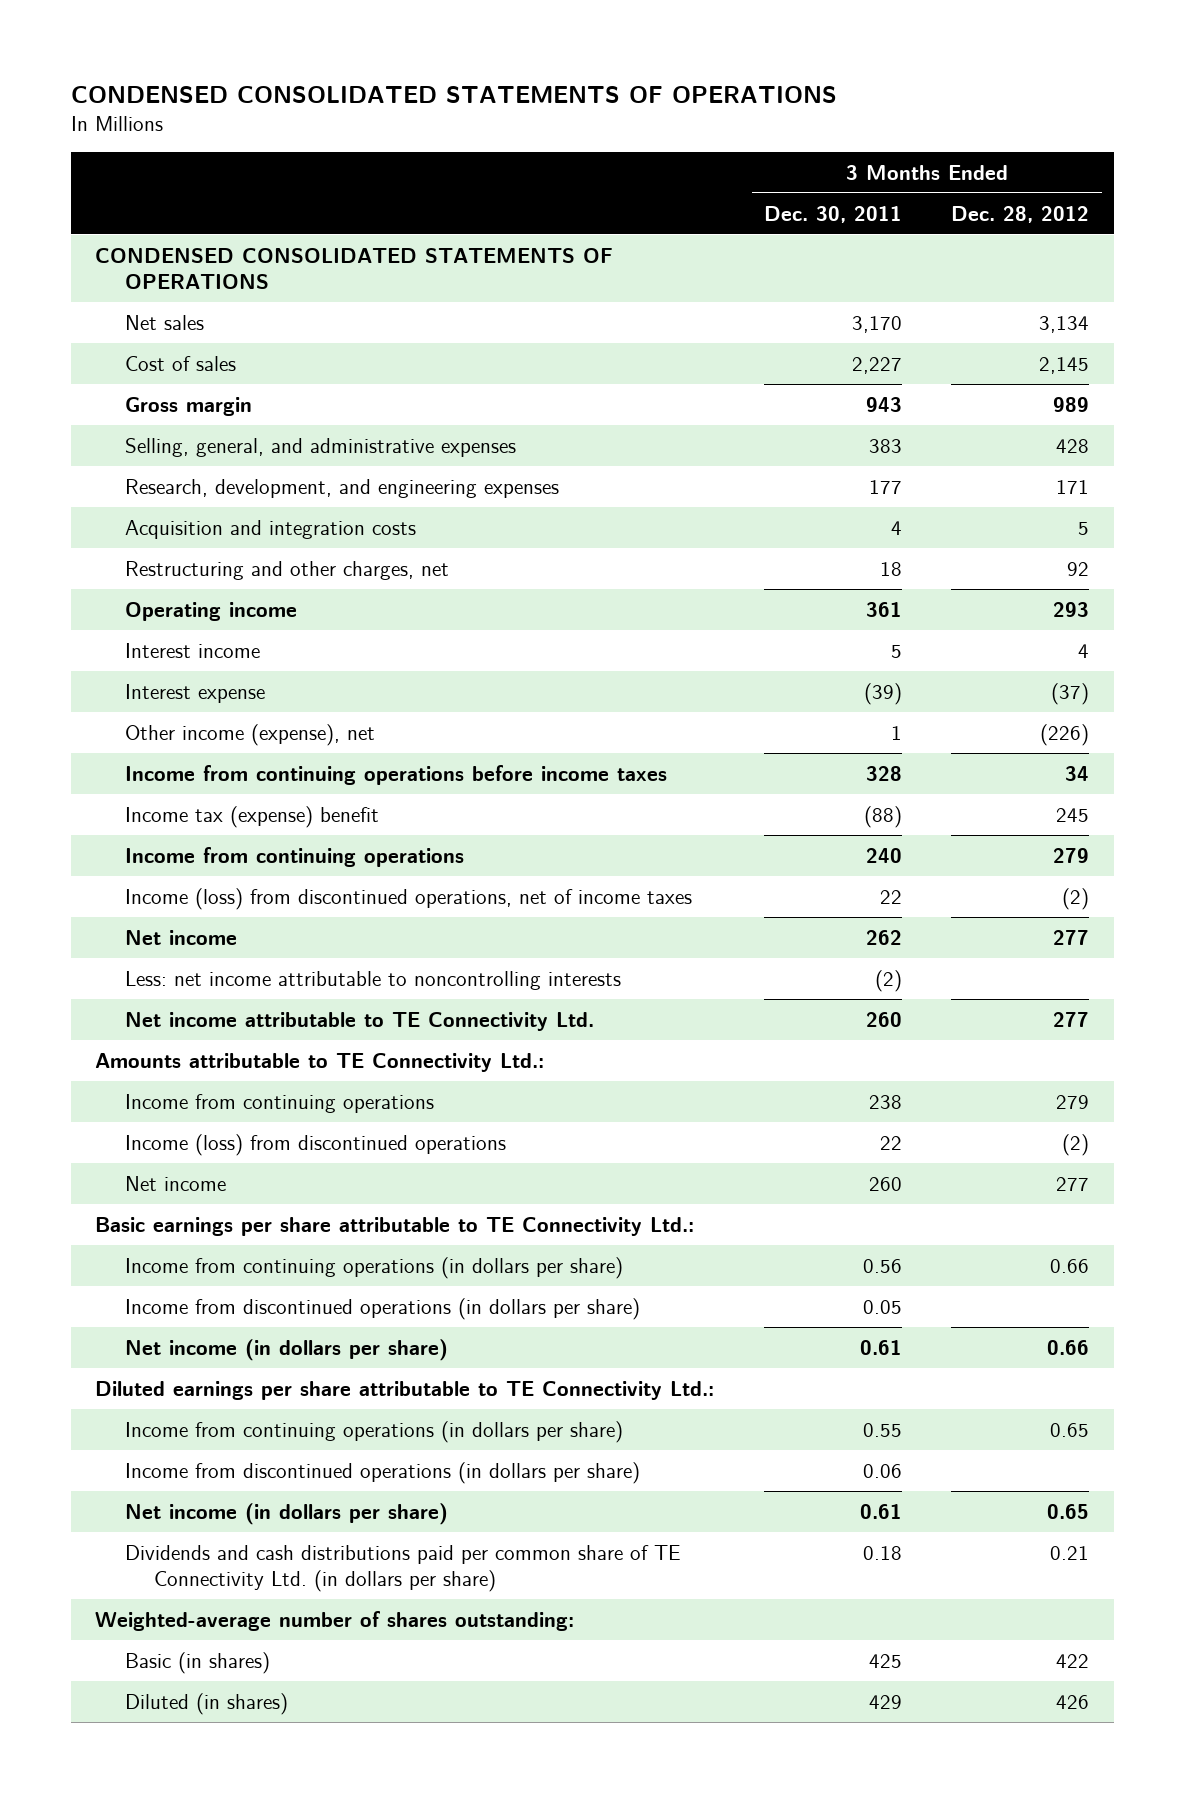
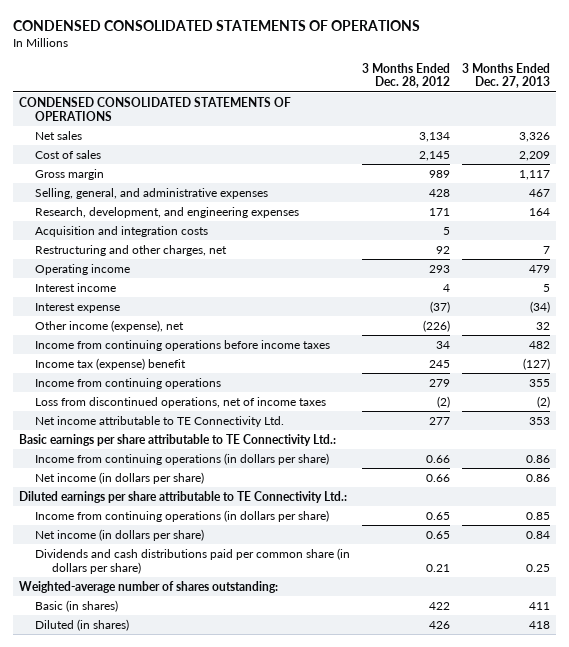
- | 3 Months Ended Dec. 30, 2011 | 3 Months Ended Dec. 28, 2012
+ | 3 Months Ended Dec. 28, 2012 | 3 Months Ended Dec. 27, 2013
- Income (loss) from discontinued operations, net of income taxes | 22 | (2)
- Net income | 262 | 277
- Less: net income attributable to noncontrolling interests | (2) |
+ Loss from discontinued operations, net of income taxes | (2) | (2)
- Amounts attributable to TE Connectivity Ltd.:
- Income from continuing operations | 238 | 279
- Income (loss) from discontinued operations | 22 | (2)
- Net income | 260 | 277
- Income from discontinued operations (in dollars per share) | 0.05 |
- Income from discontinued operations (in dollars per share) | 0.06 |
- Dividends and cash distributions paid per common share of TE Connectivity Ltd. (in dollars per share) | 0.18 | 0.21
+ Dividends and cash distributions paid per common share (in dollars per share) | 0.21 | 0.25

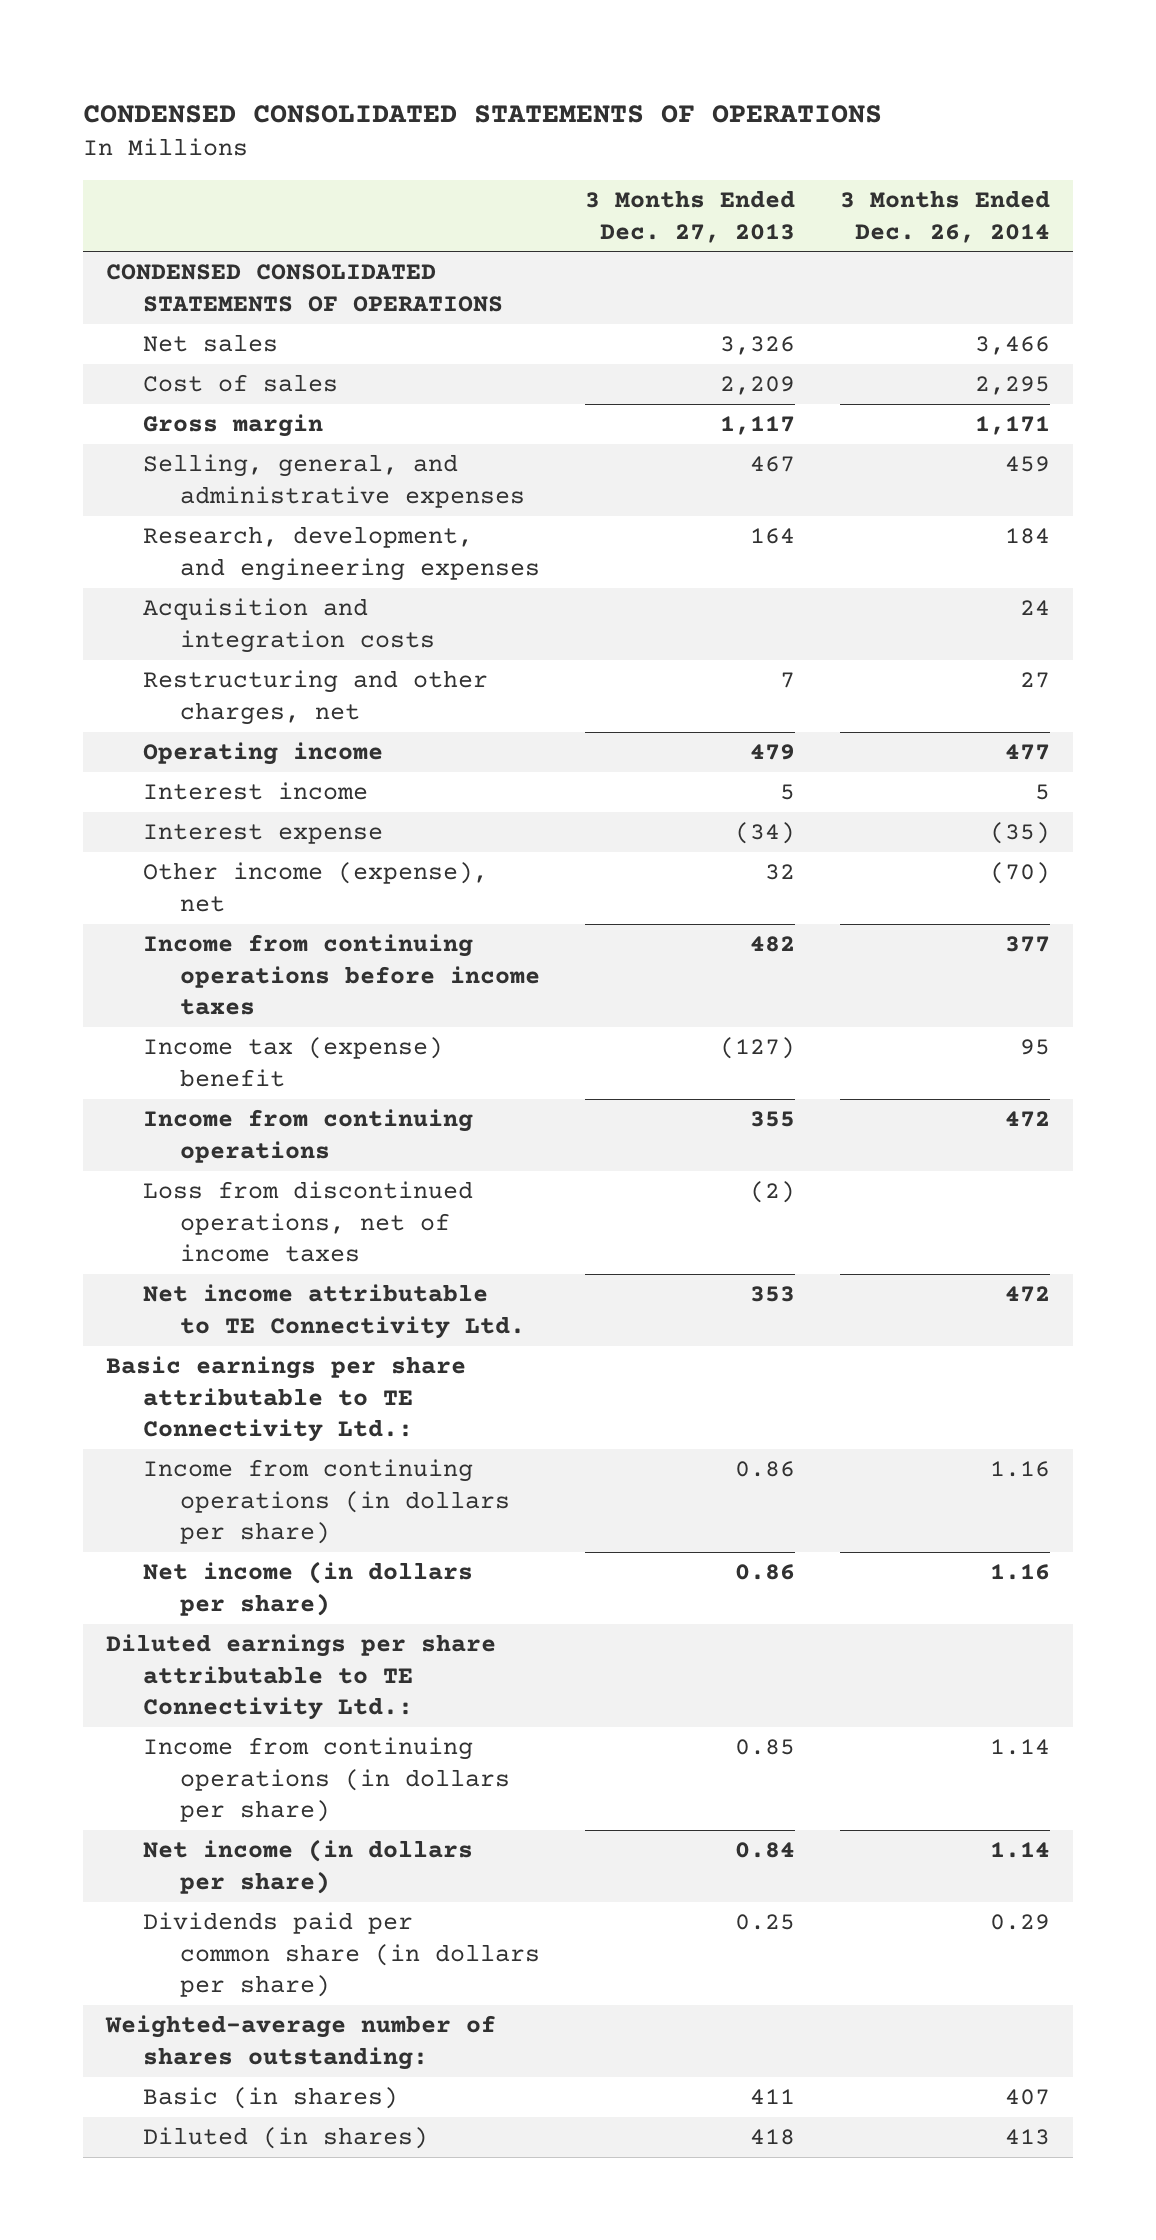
- | 3 Months Ended Dec. 28, 2012 | 3 Months Ended Dec. 27, 2013
+ | 3 Months Ended Dec. 27, 2013 | 3 Months Ended Dec. 26, 2014
- Dividends and cash distributions paid per common share (in dollars per share) | 0.21 | 0.25
+ Dividends paid per common share (in dollars per share) | 0.25 | 0.29

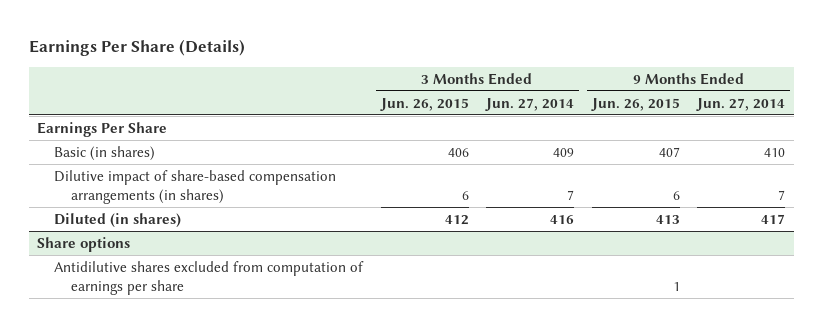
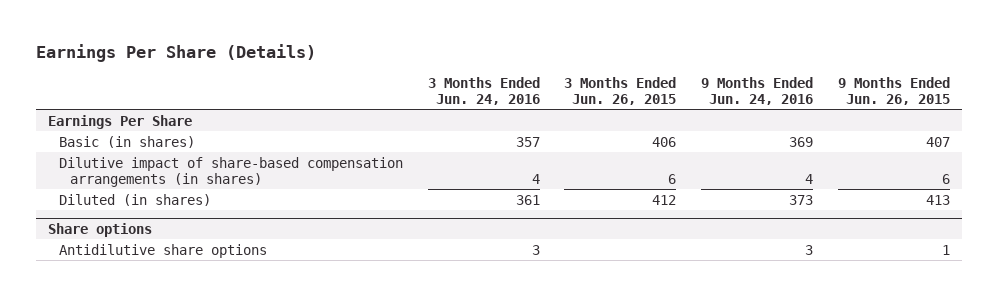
- | 3 Months Ended Jun. 26, 2015 | 3 Months Ended Jun. 27, 2014 | 9 Months Ended Jun. 26, 2015 | 9 Months Ended Jun. 27, 2014
+ | 3 Months Ended Jun. 24, 2016 | 3 Months Ended Jun. 26, 2015 | 9 Months Ended Jun. 24, 2016 | 9 Months Ended Jun. 26, 2015
@ Share options
- Antidilutive shares excluded from computation of earnings per share | | | 1 |
+ Antidilutive share options | 3 | | 3 | 1

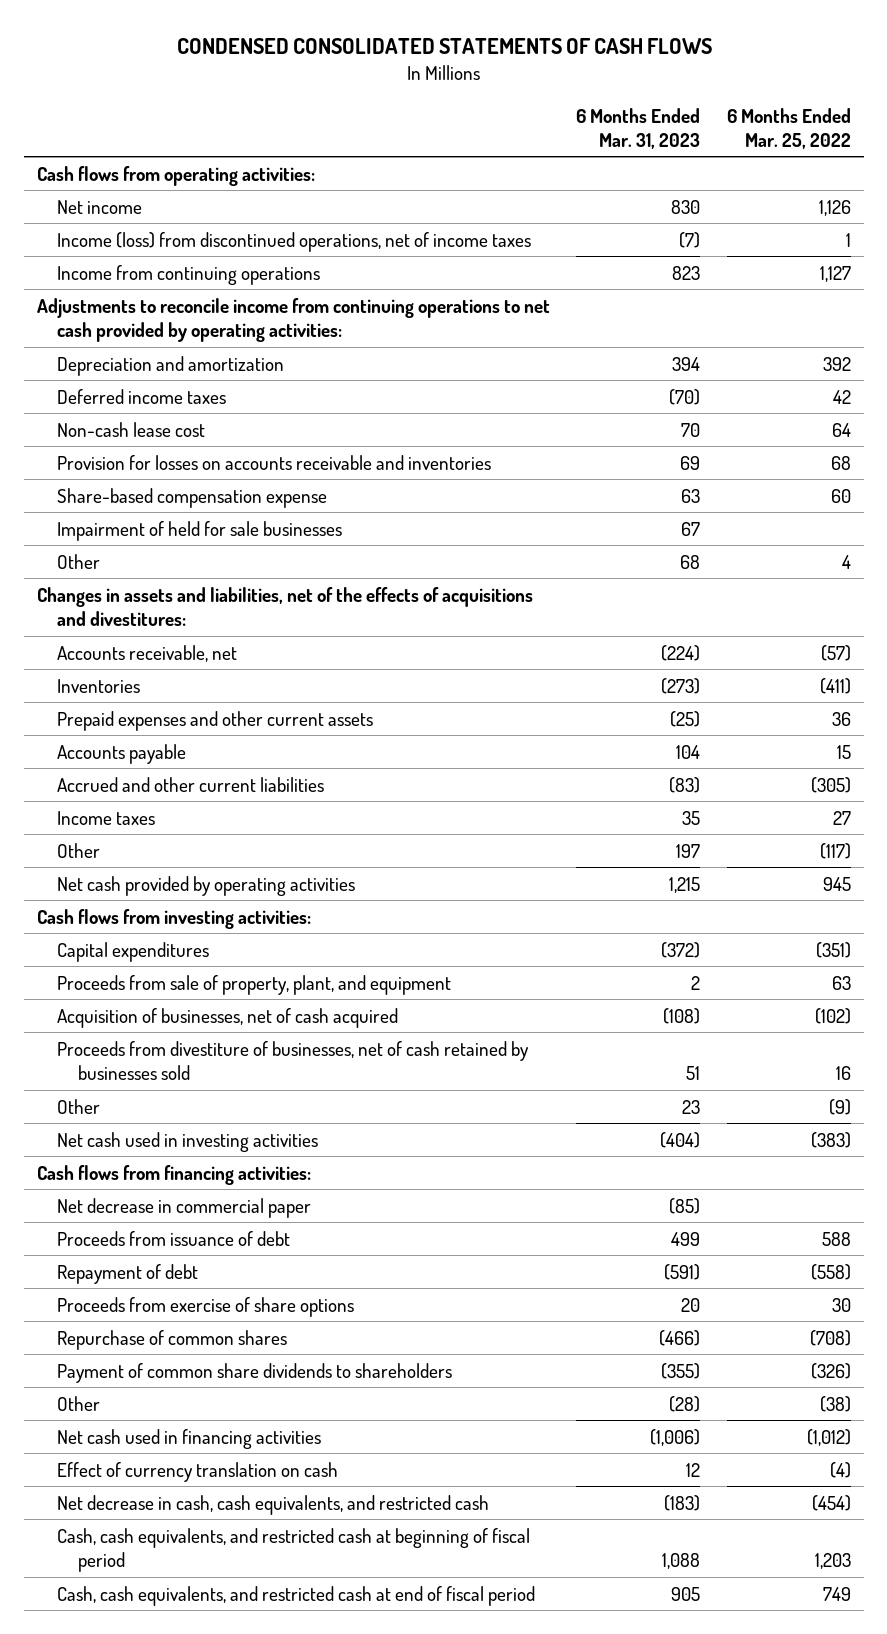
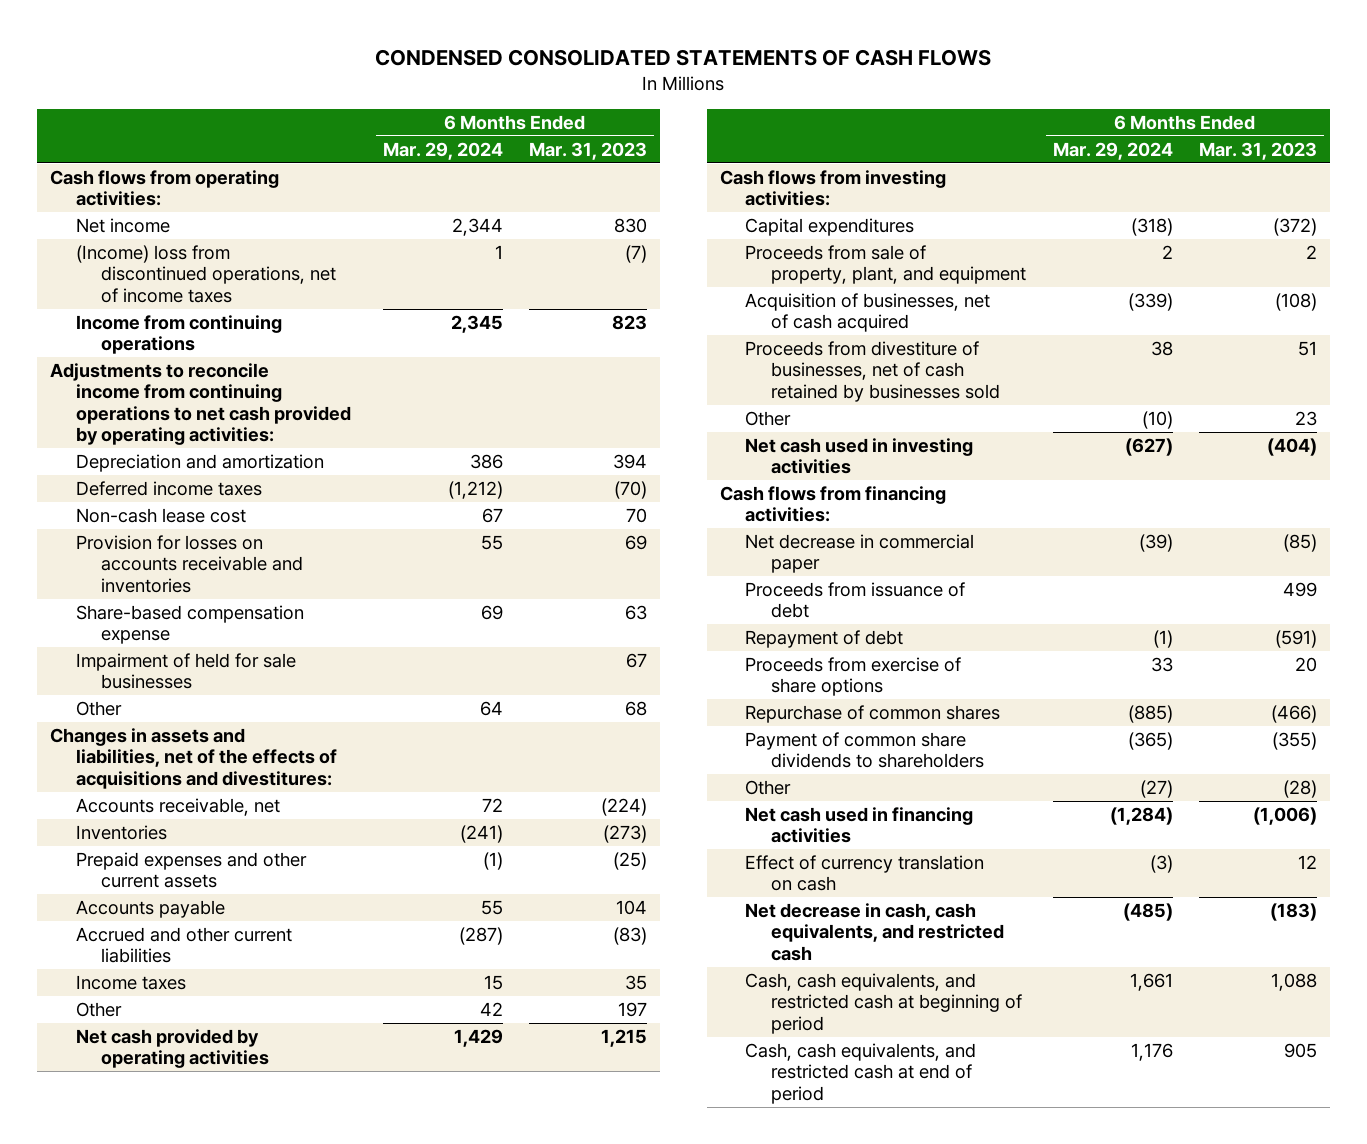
- | 6 Months Ended Mar. 31, 2023 | 6 Months Ended Mar. 25, 2022
+ | 6 Months Ended Mar. 29, 2024 | 6 Months Ended Mar. 31, 2023
- Income (loss) from discontinued operations, net of income taxes | (7) | 1
+ (Income) loss from discontinued operations, net of income taxes | 1 | (7)
- Cash, cash equivalents, and restricted cash at beginning of fiscal period | 1,088 | 1,203
- Cash, cash equivalents, and restricted cash at end of fiscal period | 905 | 749
+ Cash, cash equivalents, and restricted cash at beginning of period | 1,661 | 1,088
+ Cash, cash equivalents, and restricted cash at end of period | 1,176 | 905

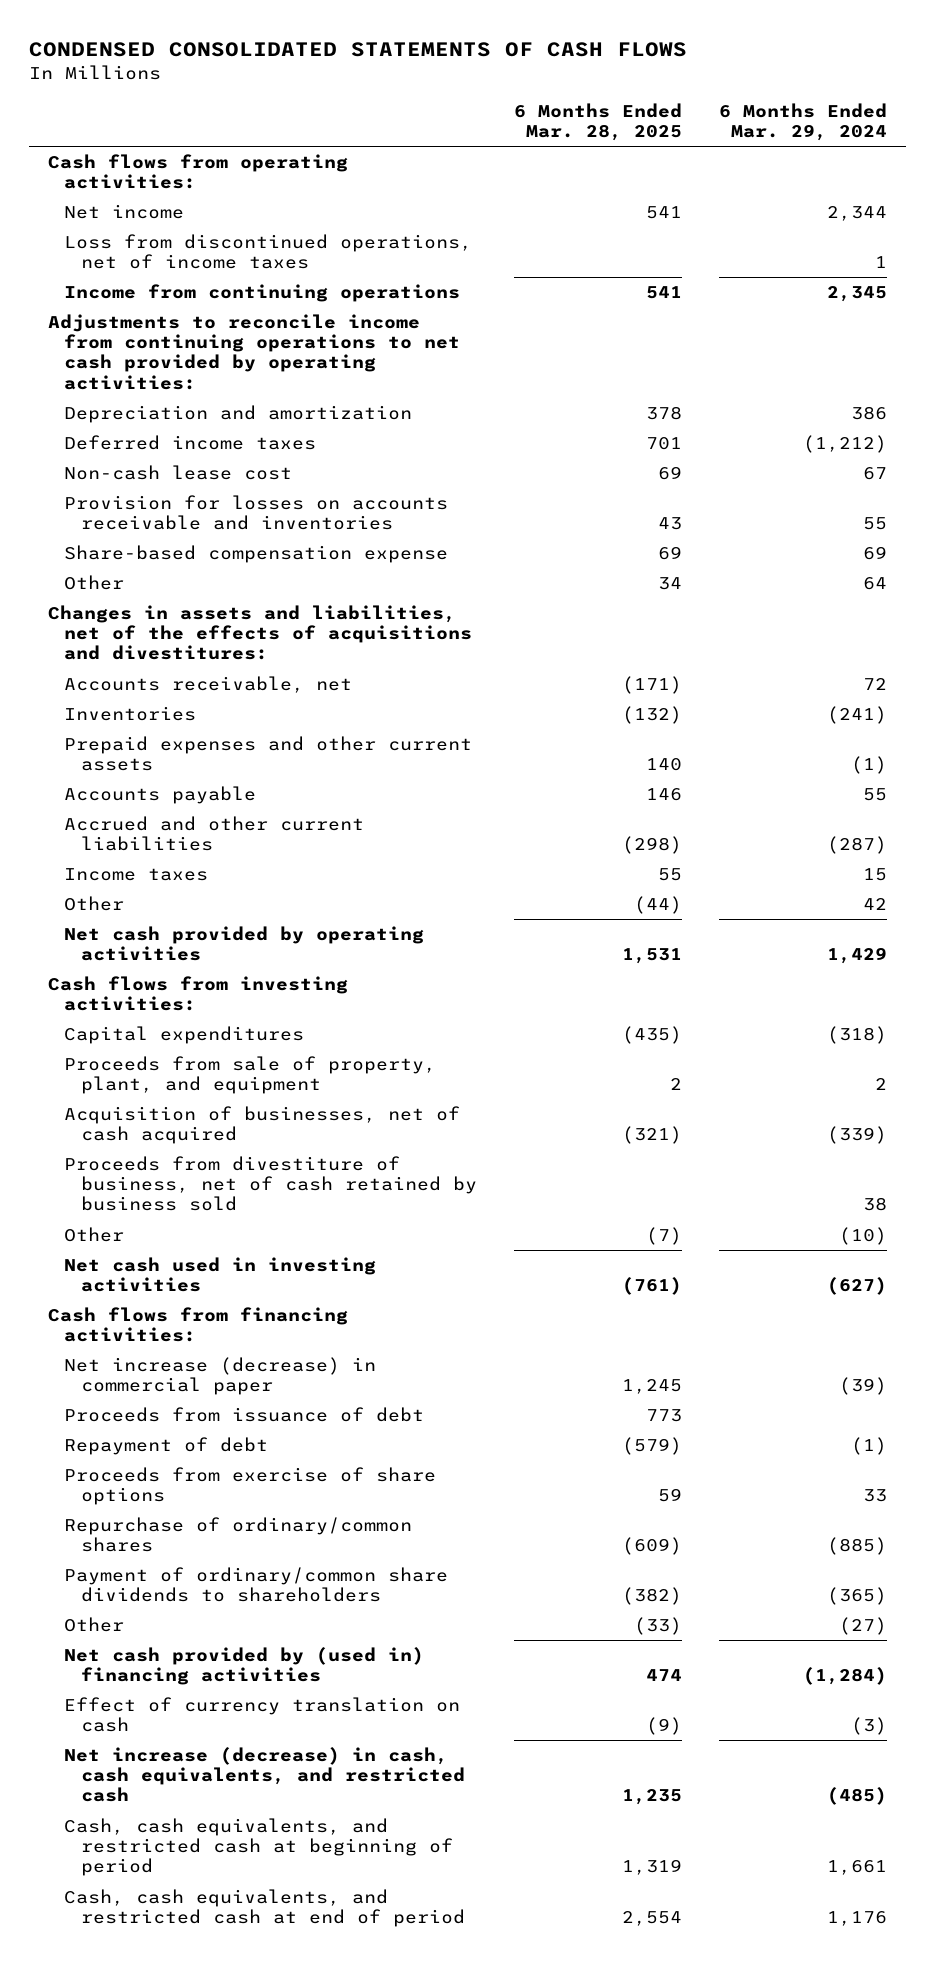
- | 6 Months Ended Mar. 29, 2024 | 6 Months Ended Mar. 31, 2023
+ | 6 Months Ended Mar. 28, 2025 | 6 Months Ended Mar. 29, 2024
- (Income) loss from discontinued operations, net of income taxes | 1 | (7)
+ Loss from discontinued operations, net of income taxes | | 1
- Impairment of held for sale businesses | | 67
- Proceeds from divestiture of businesses, net of cash retained by businesses sold | 38 | 51
+ Proceeds from divestiture of business, net of cash retained by business sold | | 38
- Net decrease in commercial paper | (39) | (85)
+ Net increase (decrease) in commercial paper | 1,245 | (39)
- Repurchase of common shares | (885) | (466)
- Payment of common share dividends to shareholders | (365) | (355)
+ Repurchase of ordinary/common shares | (609) | (885)
+ Payment of ordinary/common share dividends to shareholders | (382) | (365)
- Net cash used in financing activities | (1,284) | (1,006)
+ Net cash provided by (used in) financing activities | 474 | (1,284)
- Net decrease in cash, cash equivalents, and restricted cash | (485) | (183)
+ Net increase (decrease) in cash, cash equivalents, and restricted cash | 1,235 | (485)

